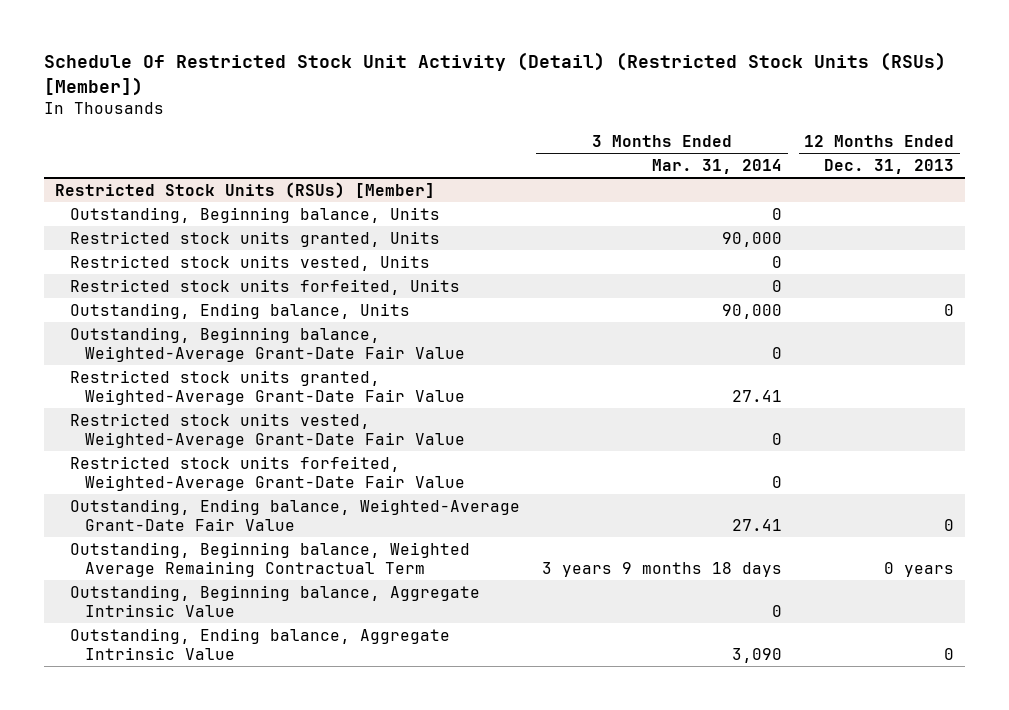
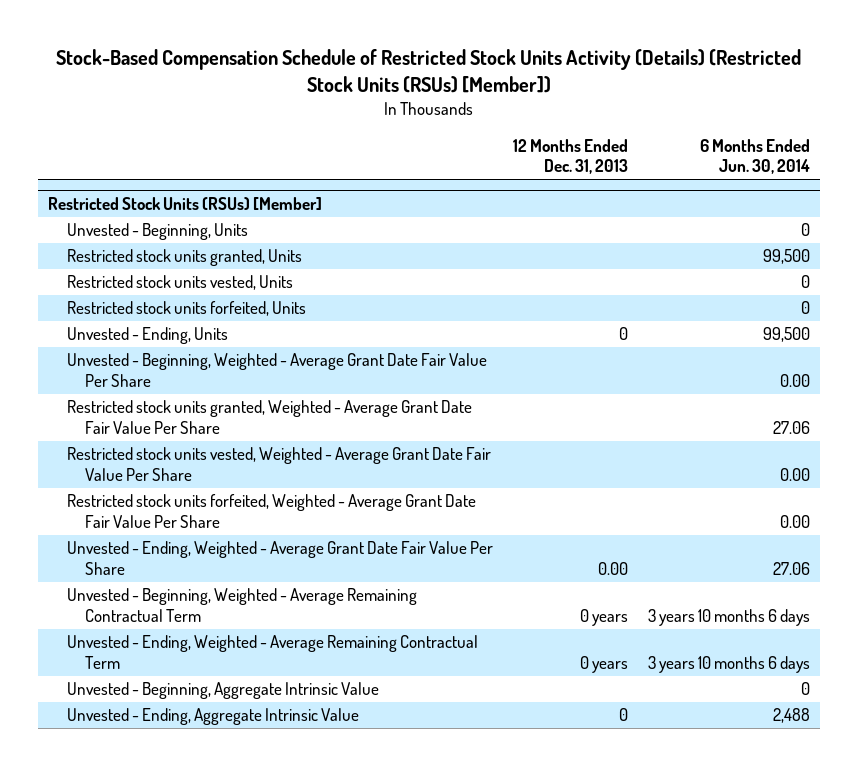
- Schedule Of Restricted Stock Unit Activity (Detail) (Restricted Stock Units (RSUs) [Member])
+ Stock-Based Compensation Schedule of Restricted Stock Units Activity (Details) (Restricted Stock Units (RSUs) [Member])
- | 3 Months Ended Mar. 31, 2014 | 12 Months Ended Dec. 31, 2013
+ | 12 Months Ended Dec. 31, 2013 | 6 Months Ended Jun. 30, 2014
@ Restricted Stock Units (RSUs) [Member]
- Outstanding, Beginning balance, Units | 0 |
+ Unvested - Beginning, Units | | 0
- Outstanding, Ending balance, Units | 90,000 | 0
- Outstanding, Beginning balance, Weighted-Average Grant-Date Fair Value | 0 |
- Restricted stock units granted, Weighted-Average Grant-Date Fair Value | 27.41 |
- Restricted stock units vested, Weighted-Average Grant-Date Fair Value | 0 |
- Restricted stock units forfeited, Weighted-Average Grant-Date Fair Value | 0 |
- Outstanding, Ending balance, Weighted-Average Grant-Date Fair Value | 27.41 | 0
- Outstanding, Beginning balance, Weighted Average Remaining Contractual Term | 3 years 9 months 18 days | 0 years
- Outstanding, Beginning balance, Aggregate Intrinsic Value | 0 |
- Outstanding, Ending balance, Aggregate Intrinsic Value | 3,090 | 0
+ Unvested - Ending, Units | 0 | 99,500
+ Unvested - Beginning, Weighted - Average Grant Date Fair Value Per Share | | 0.00
+ Restricted stock units granted, Weighted - Average Grant Date Fair Value Per Share | | 27.06
+ Restricted stock units vested, Weighted - Average Grant Date Fair Value Per Share | | 0.00
+ Restricted stock units forfeited, Weighted - Average Grant Date Fair Value Per Share | | 0.00
+ Unvested - Ending, Weighted - Average Grant Date Fair Value Per Share | 0.00 | 27.06
+ Unvested - Beginning, Weighted - Average Remaining Contractual Term | 0 years | 3 years 10 months 6 days
+ Unvested - Ending, Weighted - Average Remaining Contractual Term | 0 years | 3 years 10 months 6 days
+ Unvested - Beginning, Aggregate Intrinsic Value | | 0
+ Unvested - Ending, Aggregate Intrinsic Value | 0 | 2,488

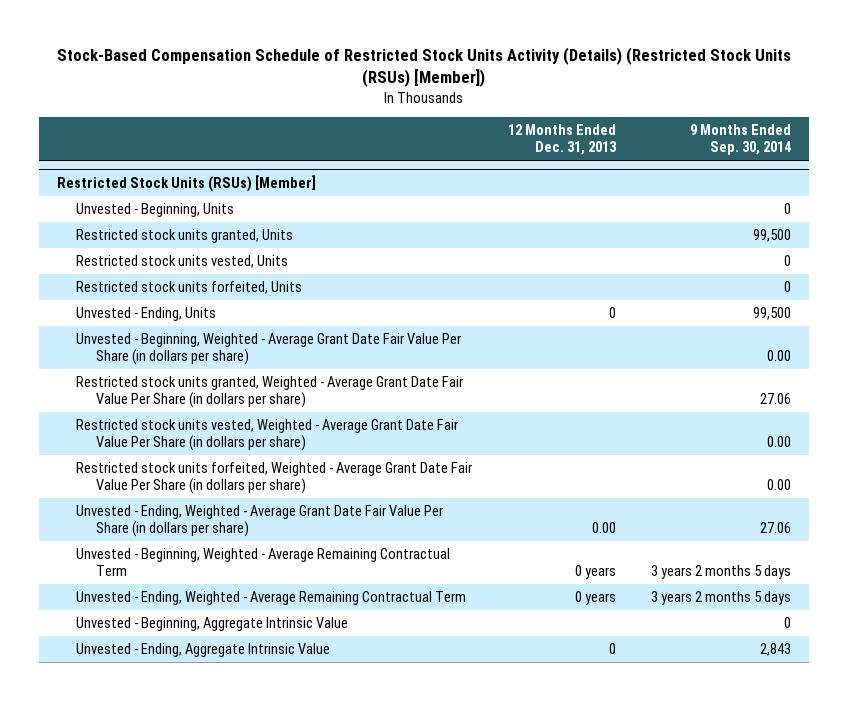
- | 12 Months Ended Dec. 31, 2013 | 6 Months Ended Jun. 30, 2014
+ | 12 Months Ended Dec. 31, 2013 | 9 Months Ended Sep. 30, 2014
@ Restricted Stock Units (RSUs) [Member]
- Unvested - Beginning, Weighted - Average Grant Date Fair Value Per Share | | 0.00
- Restricted stock units granted, Weighted - Average Grant Date Fair Value Per Share | | 27.06
- Restricted stock units vested, Weighted - Average Grant Date Fair Value Per Share | | 0.00
- Restricted stock units forfeited, Weighted - Average Grant Date Fair Value Per Share | | 0.00
- Unvested - Ending, Weighted - Average Grant Date Fair Value Per Share | 0.00 | 27.06
+ Unvested - Beginning, Weighted - Average Grant Date Fair Value Per Share (in dollars per share) | | 0.00
+ Restricted stock units granted, Weighted - Average Grant Date Fair Value Per Share (in dollars per share) | | 27.06
+ Restricted stock units vested, Weighted - Average Grant Date Fair Value Per Share (in dollars per share) | | 0.00
+ Restricted stock units forfeited, Weighted - Average Grant Date Fair Value Per Share (in dollars per share) | | 0.00
+ Unvested - Ending, Weighted - Average Grant Date Fair Value Per Share (in dollars per share) | 0.00 | 27.06

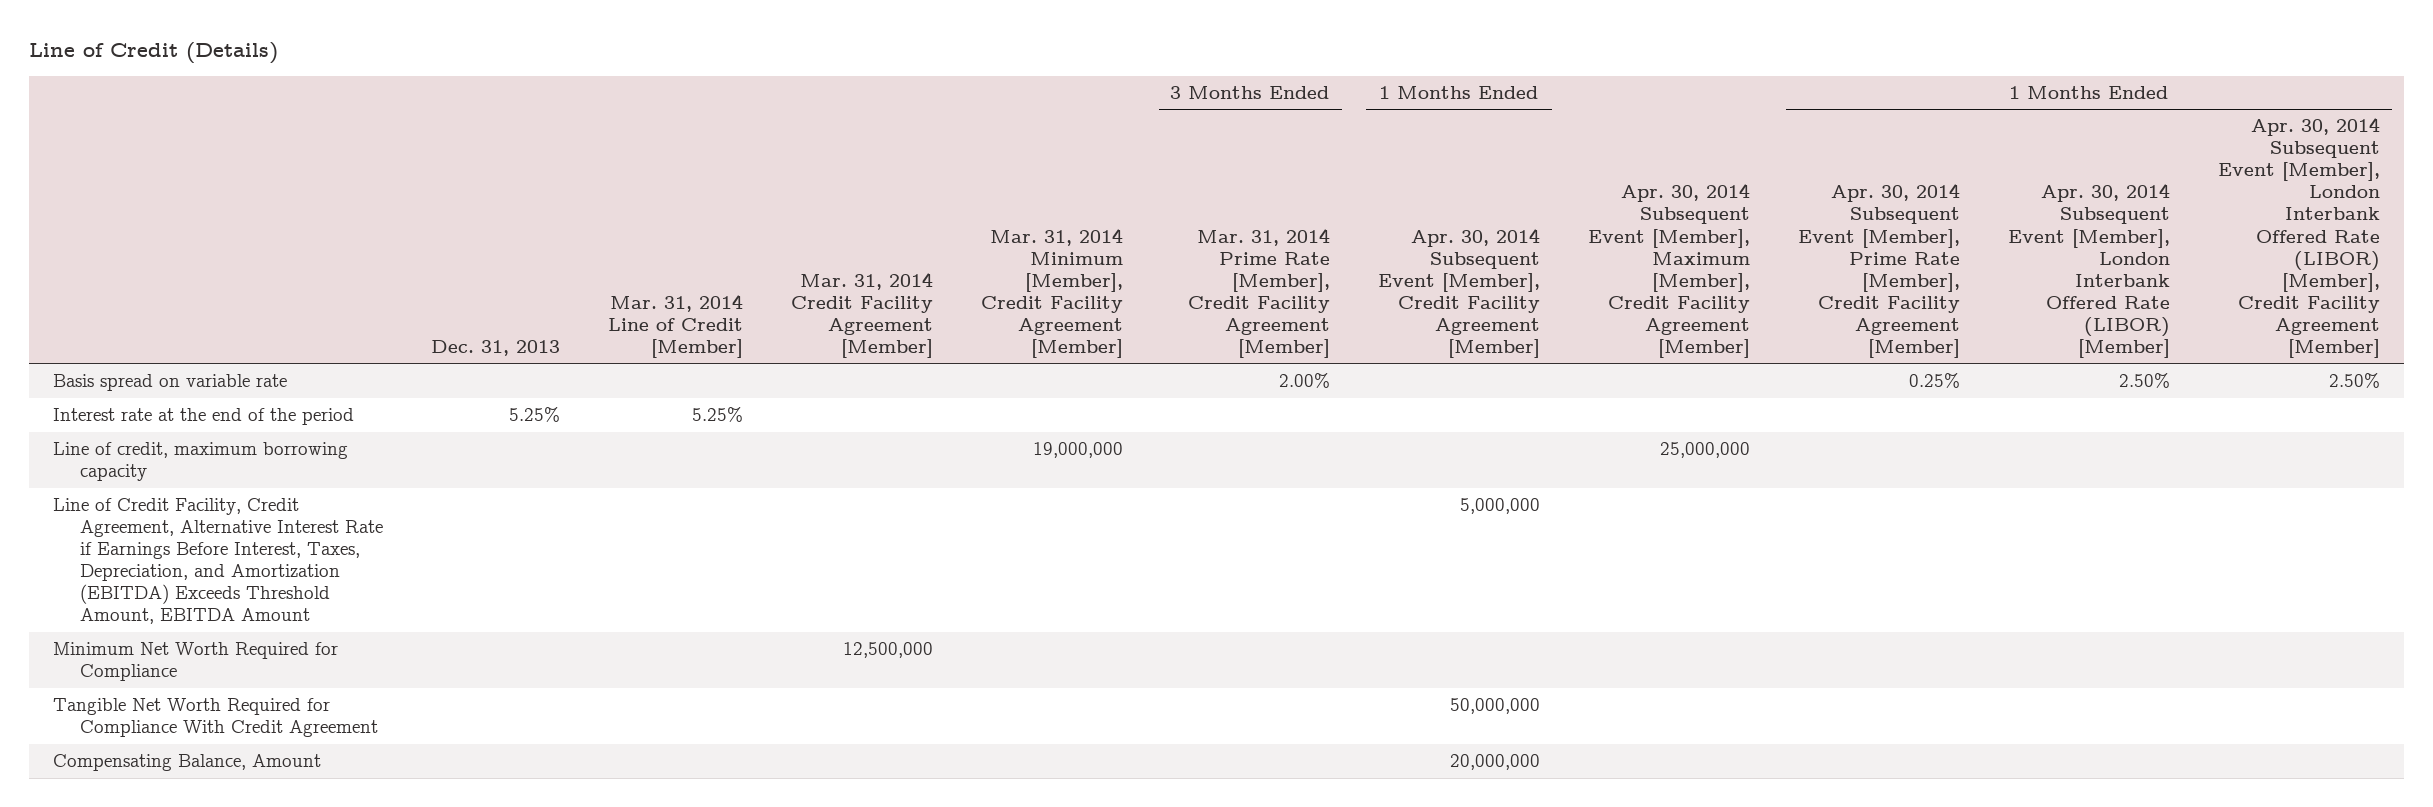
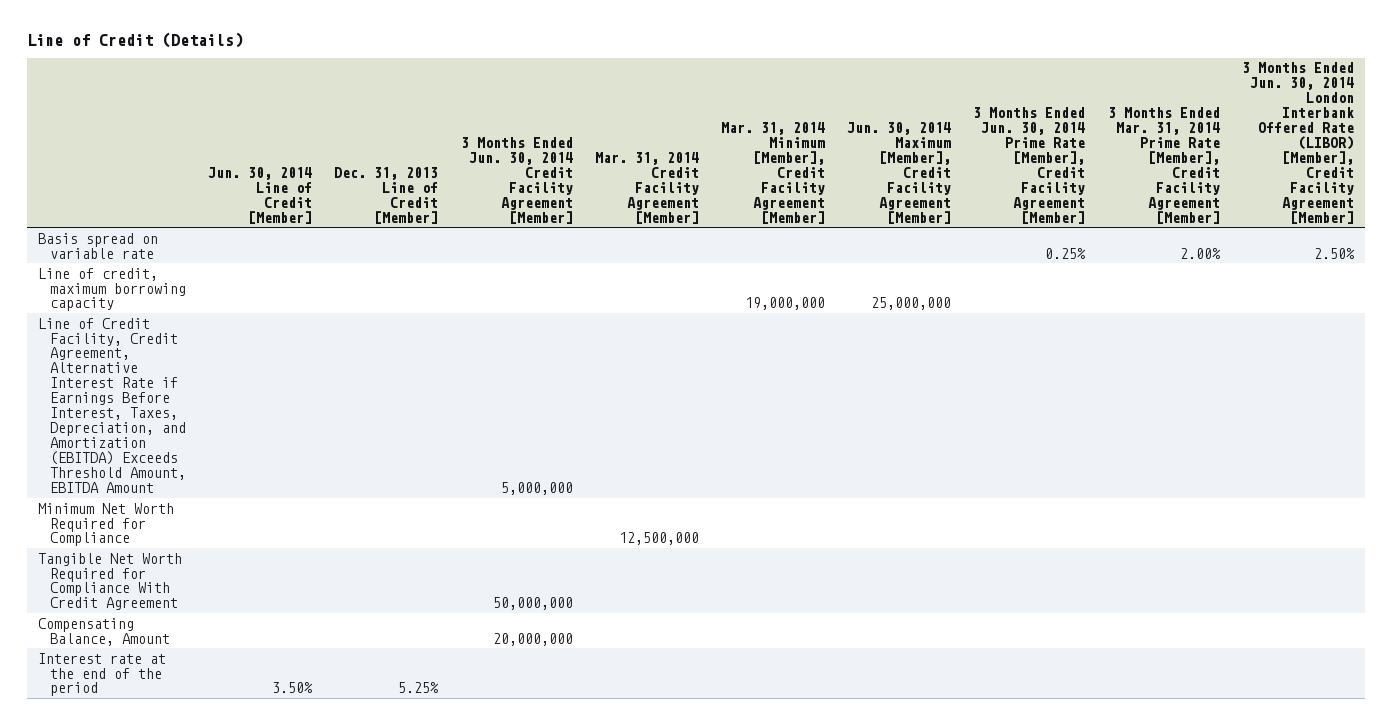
- | Dec. 31, 2013 | Mar. 31, 2014 Line of Credit [Member] | Mar. 31, 2014 Credit Facility Agreement [Member] | Mar. 31, 2014 Minimum [Member], Credit Facility Agreement [Member] | 3 Months Ended Mar. 31, 2014 Prime Rate [Member], Credit Facility Agreement [Member] | 1 Months Ended Apr. 30, 2014 Subsequent Event [Member], Credit Facility Agreement [Member] | Apr. 30, 2014 Subsequent Event [Member], Maximum [Member], Credit Facility Agreement [Member] | 1 Months Ended Apr. 30, 2014 Subsequent Event [Member], Prime Rate [Member], Credit Facility Agreement [Member] | 1 Months Ended Apr. 30, 2014 Subsequent Event [Member], London Interbank Offered Rate (LIBOR) [Member] | 1 Months Ended Apr. 30, 2014 Subsequent Event [Member], London Interbank Offered Rate (LIBOR) [Member], Credit Facility Agreement [Member]
+ | Jun. 30, 2014 Line of Credit [Member] | Dec. 31, 2013 Line of Credit [Member] | 3 Months Ended Jun. 30, 2014 Credit Facility Agreement [Member] | Mar. 31, 2014 Credit Facility Agreement [Member] | Mar. 31, 2014 Minimum [Member], Credit Facility Agreement [Member] | Jun. 30, 2014 Maximum [Member], Credit Facility Agreement [Member] | 3 Months Ended Jun. 30, 2014 Prime Rate [Member], Credit Facility Agreement [Member] | 3 Months Ended Mar. 31, 2014 Prime Rate [Member], Credit Facility Agreement [Member] | 3 Months Ended Jun. 30, 2014 London Interbank Offered Rate (LIBOR) [Member], Credit Facility Agreement [Member]
moved down: Interest rate at the end of the period | 3.50% | 5.25% | | | | | | |

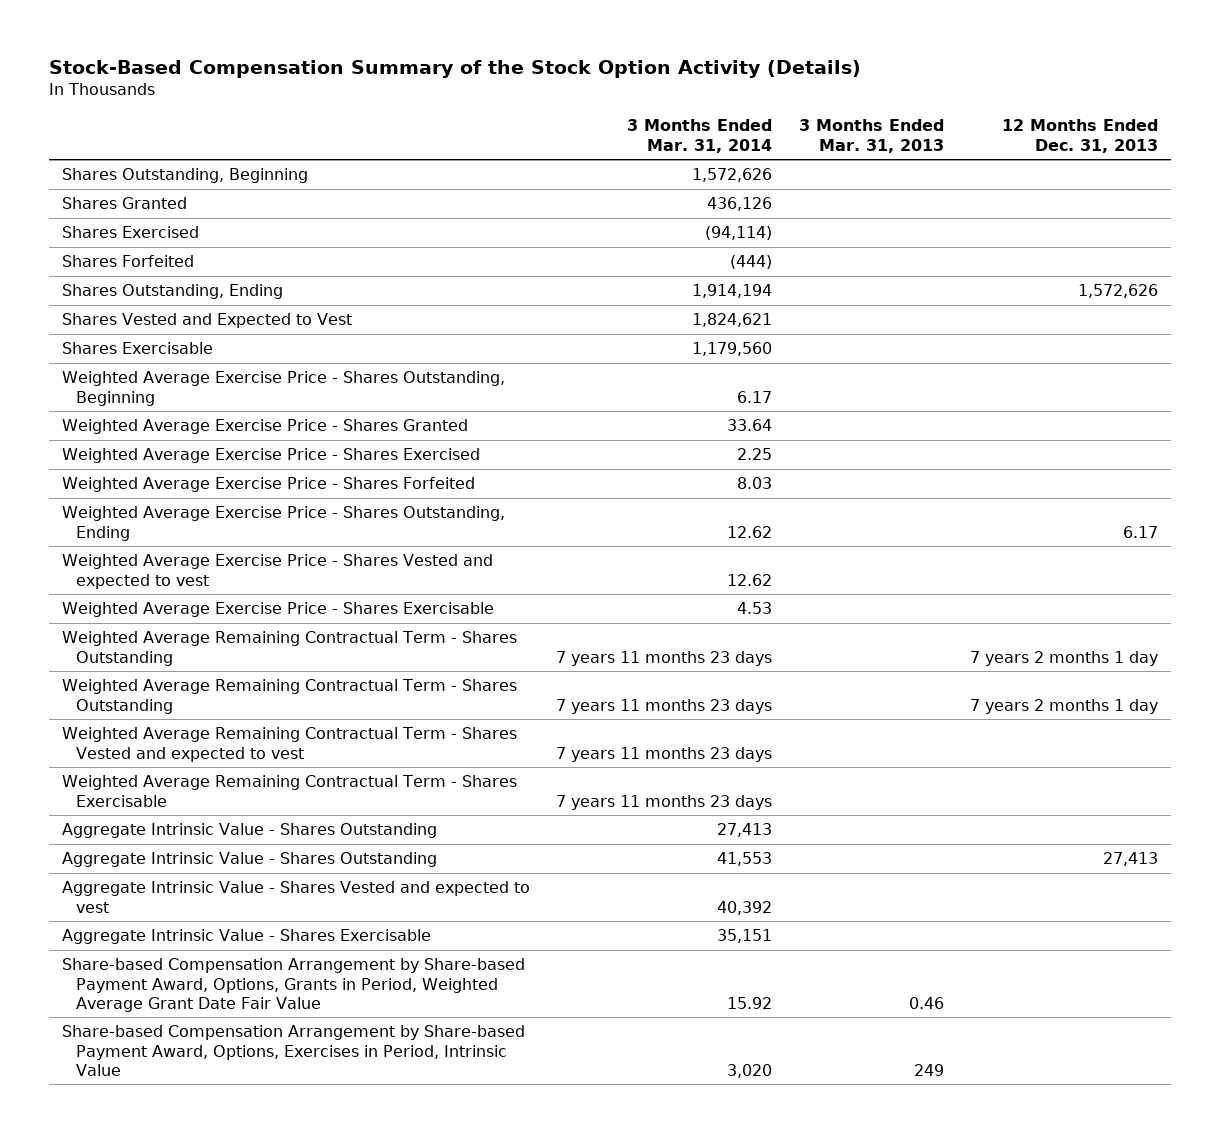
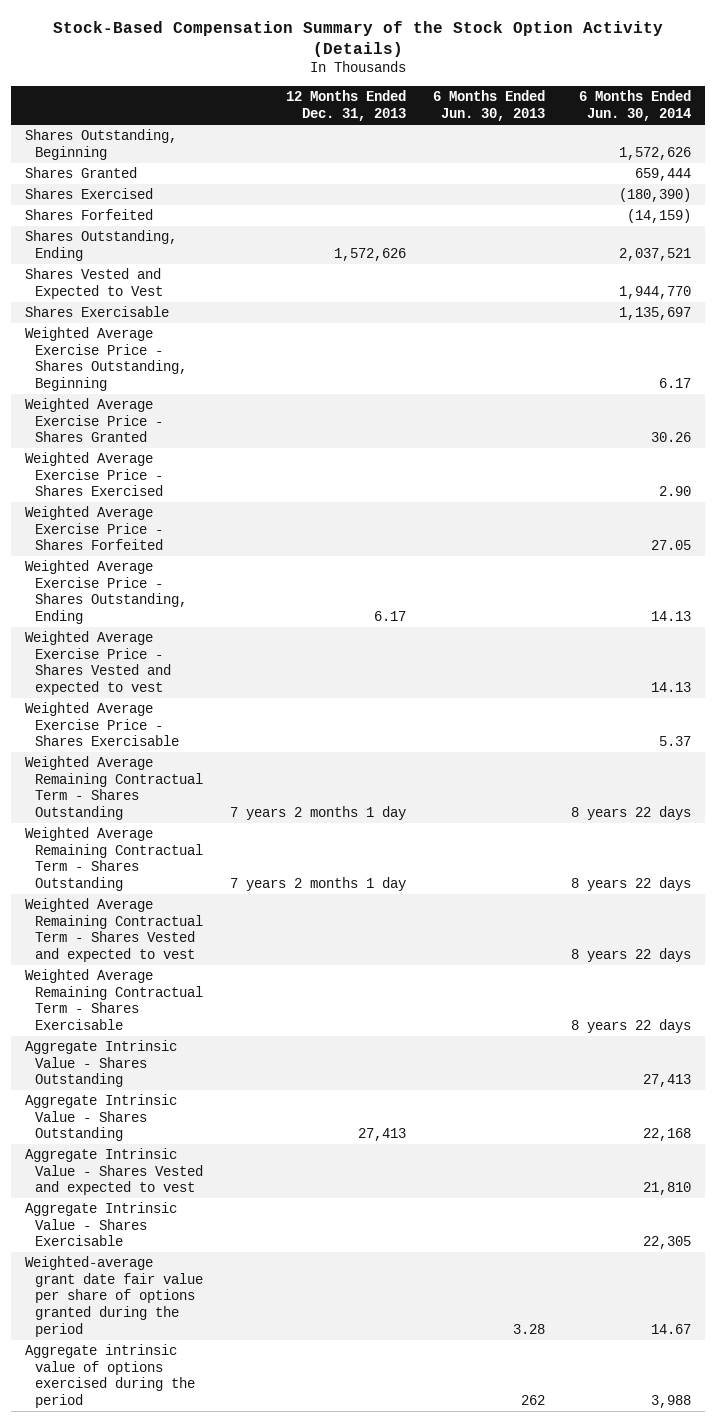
- | 3 Months Ended Mar. 31, 2014 | 3 Months Ended Mar. 31, 2013 | 12 Months Ended Dec. 31, 2013
+ | 12 Months Ended Dec. 31, 2013 | 6 Months Ended Jun. 30, 2013 | 6 Months Ended Jun. 30, 2014
- Share-based Compensation Arrangement by Share-based Payment Award, Options, Grants in Period, Weighted Average Grant Date Fair Value | 15.92 | 0.46 |
- Share-based Compensation Arrangement by Share-based Payment Award, Options, Exercises in Period, Intrinsic Value | 3,020 | 249 |
+ Weighted-average grant date fair value per share of options granted during the period | | 3.28 | 14.67
+ Aggregate intrinsic value of options exercised during the period | | 262 | 3,988

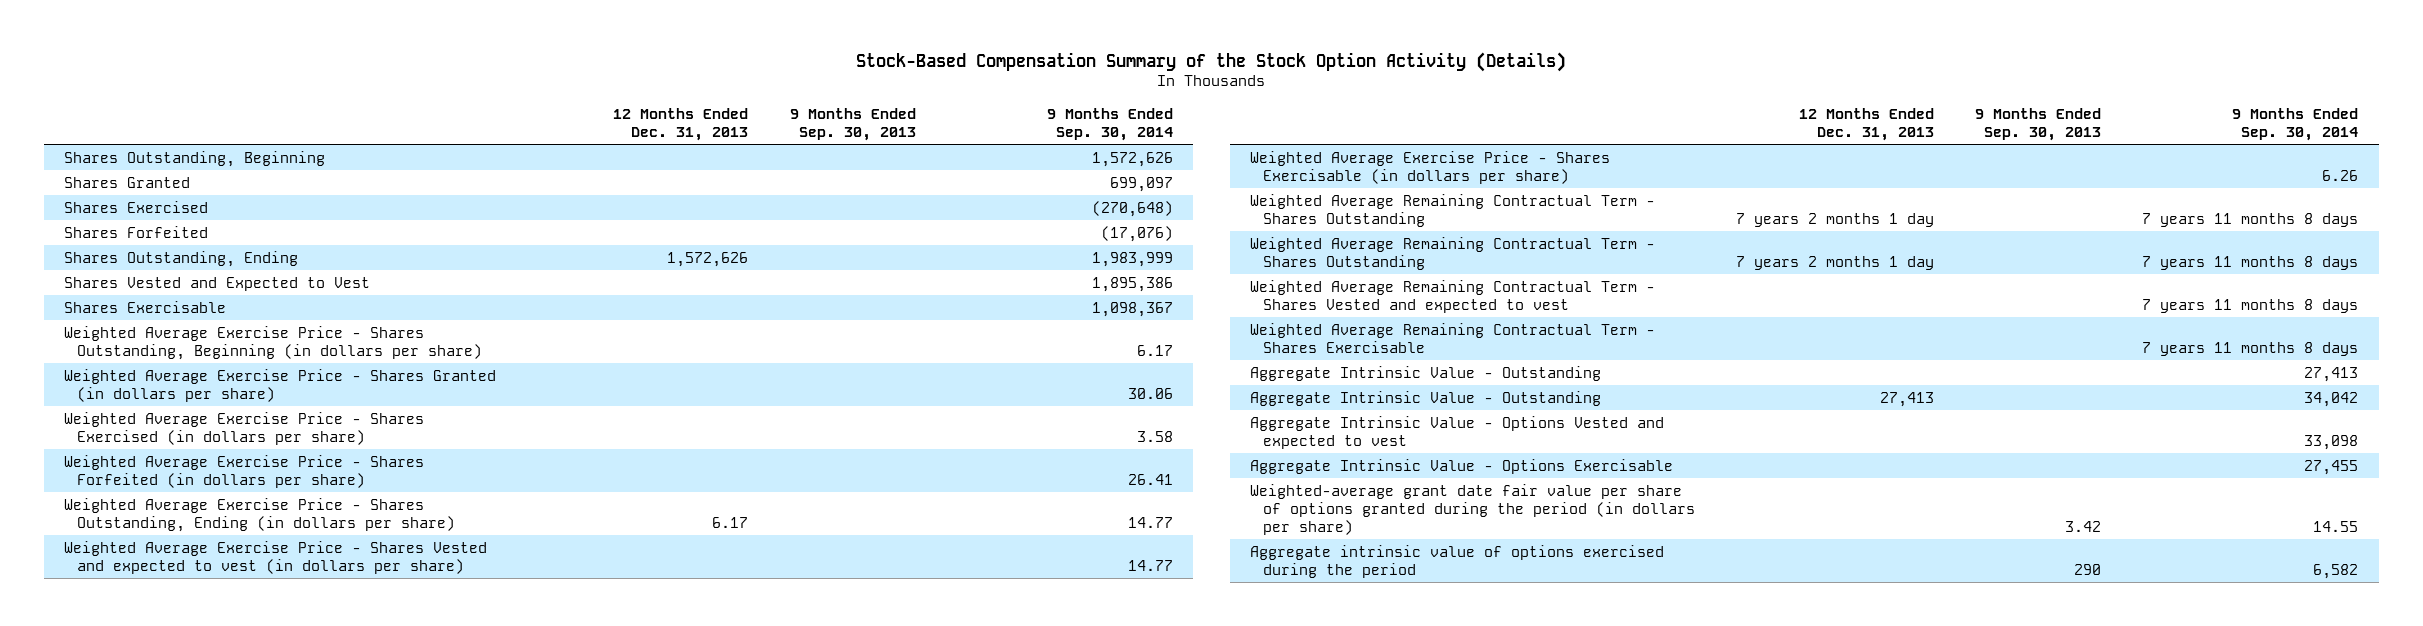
- | 12 Months Ended Dec. 31, 2013 | 6 Months Ended Jun. 30, 2013 | 6 Months Ended Jun. 30, 2014
+ | 12 Months Ended Dec. 31, 2013 | 9 Months Ended Sep. 30, 2013 | 9 Months Ended Sep. 30, 2014
- Weighted Average Exercise Price - Shares Outstanding, Beginning | | | 6.17
- Weighted Average Exercise Price - Shares Granted | | | 30.26
- Weighted Average Exercise Price - Shares Exercised | | | 2.90
- Weighted Average Exercise Price - Shares Forfeited | | | 27.05
- Weighted Average Exercise Price - Shares Outstanding, Ending | 6.17 | | 14.13
- Weighted Average Exercise Price - Shares Vested and expected to vest | | | 14.13
- Weighted Average Exercise Price - Shares Exercisable | | | 5.37
+ Weighted Average Exercise Price - Shares Outstanding, Beginning (in dollars per share) | | | 6.17
+ Weighted Average Exercise Price - Shares Granted (in dollars per share) | | | 30.06
+ Weighted Average Exercise Price - Shares Exercised (in dollars per share) | | | 3.58
+ Weighted Average Exercise Price - Shares Forfeited (in dollars per share) | | | 26.41
+ Weighted Average Exercise Price - Shares Outstanding, Ending (in dollars per share) | 6.17 | | 14.77
+ Weighted Average Exercise Price - Shares Vested and expected to vest (in dollars per share) | | | 14.77
+ Weighted Average Exercise Price - Shares Exercisable (in dollars per share) | | | 6.26
- Aggregate Intrinsic Value - Shares Outstanding | | | 27,413
- Aggregate Intrinsic Value - Shares Outstanding | 27,413 | | 22,168
- Aggregate Intrinsic Value - Shares Vested and expected to vest | | | 21,810
- Aggregate Intrinsic Value - Shares Exercisable | | | 22,305
- Weighted-average grant date fair value per share of options granted during the period | | 3.28 | 14.67
+ Aggregate Intrinsic Value - Outstanding | | | 27,413
+ Aggregate Intrinsic Value - Outstanding | 27,413 | | 34,042
+ Aggregate Intrinsic Value - Options Vested and expected to vest | | | 33,098
+ Aggregate Intrinsic Value - Options Exercisable | | | 27,455
+ Weighted-average grant date fair value per share of options granted during the period (in dollars per share) | | 3.42 | 14.55

